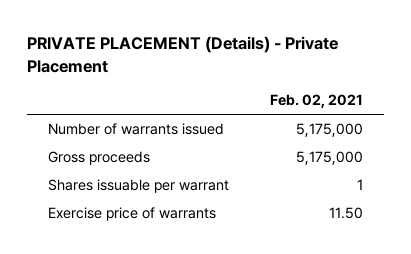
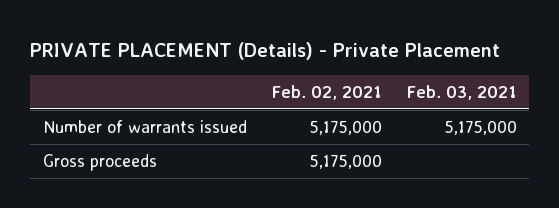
- | Feb. 02, 2021
+ | Feb. 02, 2021 | Feb. 03, 2021
- Shares issuable per warrant | 1
- Exercise price of warrants | 11.50

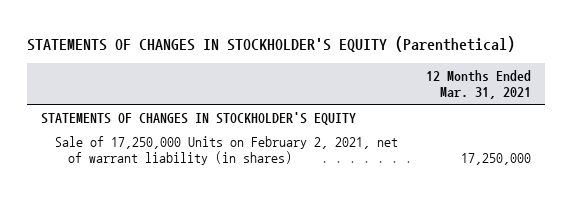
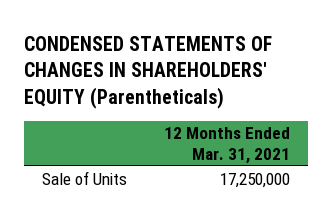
- STATEMENTS OF CHANGES IN STOCKHOLDER'S EQUITY (Parenthetical)
+ CONDENSED STATEMENTS OF CHANGES IN SHAREHOLDERS' EQUITY (Parentheticals)
- STATEMENTS OF CHANGES IN STOCKHOLDER'S EQUITY
- Sale of 17,250,000 Units on February 2, 2021, net of warrant liability (in shares) | 17,250,000
+ Sale of Units | 17,250,000

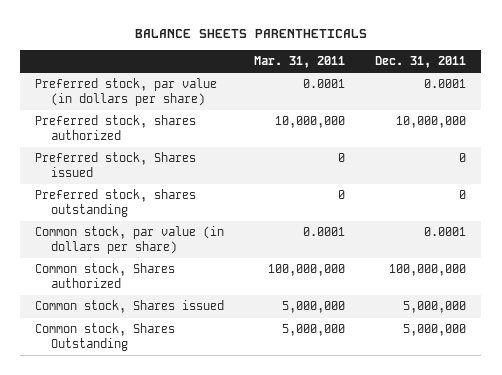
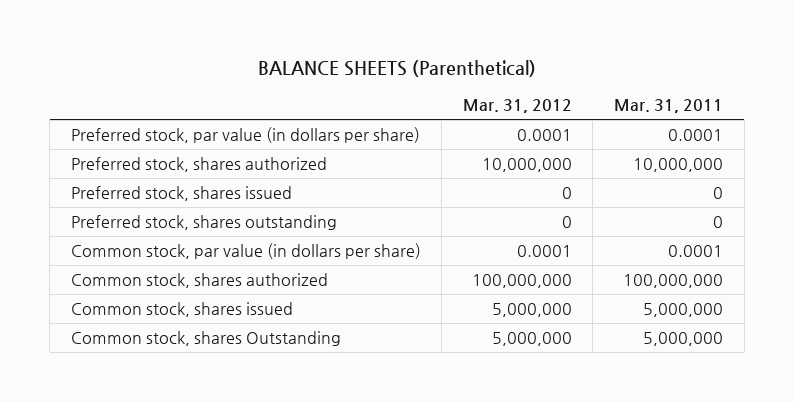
- BALANCE SHEETS PARENTHETICALS
+ BALANCE SHEETS (Parenthetical)
- | Mar. 31, 2011 | Dec. 31, 2011
+ | Mar. 31, 2012 | Mar. 31, 2011
- Preferred stock, Shares issued | 0 | 0
+ Preferred stock, shares issued | 0 | 0
- Common stock, Shares authorized | 100,000,000 | 100,000,000
- Common stock, Shares issued | 5,000,000 | 5,000,000
- Common stock, Shares Outstanding | 5,000,000 | 5,000,000
+ Common stock, shares authorized | 100,000,000 | 100,000,000
+ Common stock, shares issued | 5,000,000 | 5,000,000
+ Common stock, shares Outstanding | 5,000,000 | 5,000,000

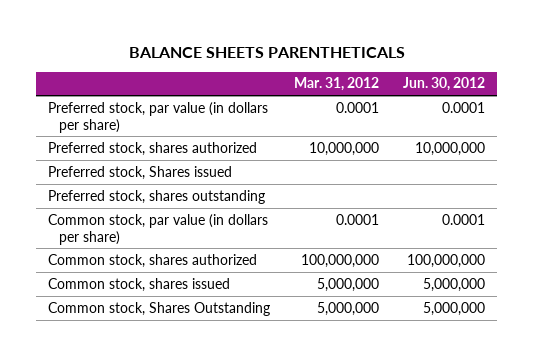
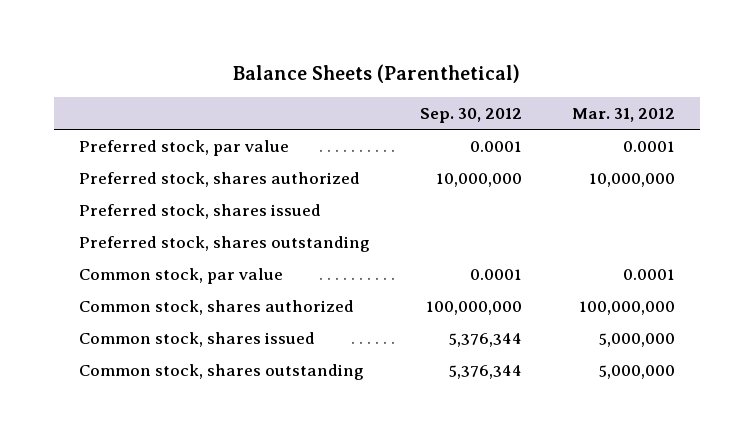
- BALANCE SHEETS PARENTHETICALS
+ Balance Sheets (Parenthetical)
- | Mar. 31, 2012 | Jun. 30, 2012
+ | Sep. 30, 2012 | Mar. 31, 2012
- Preferred stock, par value (in dollars per share) | 0.0001 | 0.0001
+ Preferred stock, par value | 0.0001 | 0.0001
- Preferred stock, Shares issued
+ Preferred stock, shares issued
- Common stock, par value (in dollars per share) | 0.0001 | 0.0001
+ Common stock, par value | 0.0001 | 0.0001
- Common stock, Shares Outstanding | 5,000,000 | 5,000,000
+ Common stock, shares outstanding | 5,376,344 | 5,000,000

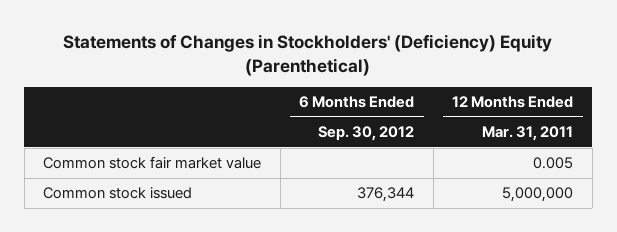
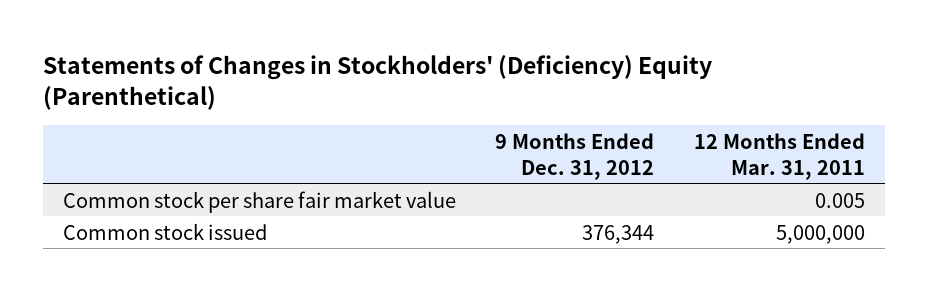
- | 6 Months Ended Sep. 30, 2012 | 12 Months Ended Mar. 31, 2011
+ | 9 Months Ended Dec. 31, 2012 | 12 Months Ended Mar. 31, 2011
- Common stock fair market value | | 0.005
+ Common stock per share fair market value | | 0.005

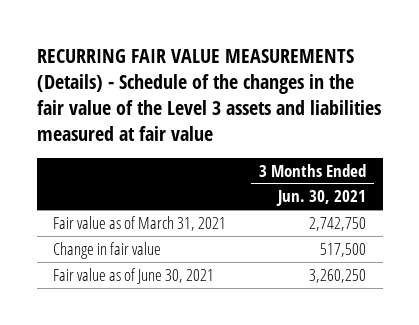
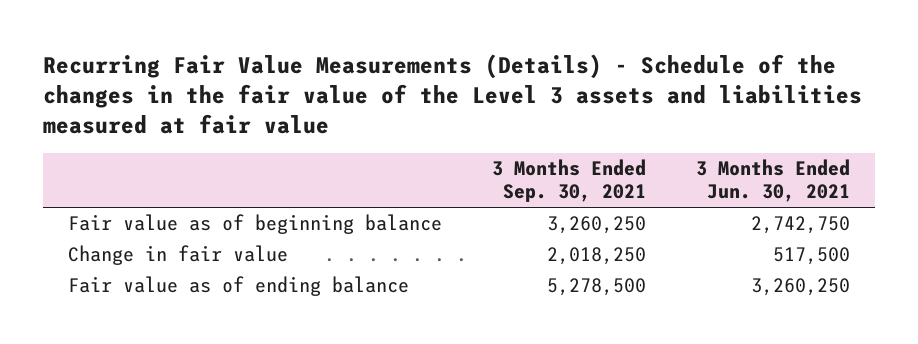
- RECURRING FAIR VALUE MEASUREMENTS (Details) - Schedule of the changes in the fair value of the Level 3 assets and liabilities measured at fair value
+ Recurring Fair Value Measurements (Details) - Schedule of the changes in the fair value of the Level 3 assets and liabilities measured at fair value
- | 3 Months Ended Jun. 30, 2021
+ | 3 Months Ended Sep. 30, 2021 | 3 Months Ended Jun. 30, 2021
- Fair value as of March 31, 2021 | 2,742,750
+ Fair value as of beginning balance | 3,260,250 | 2,742,750
- Fair value as of June 30, 2021 | 3,260,250
+ Fair value as of ending balance | 5,278,500 | 3,260,250

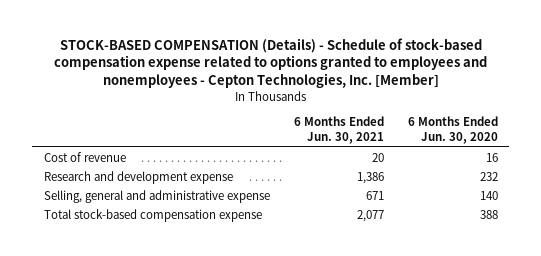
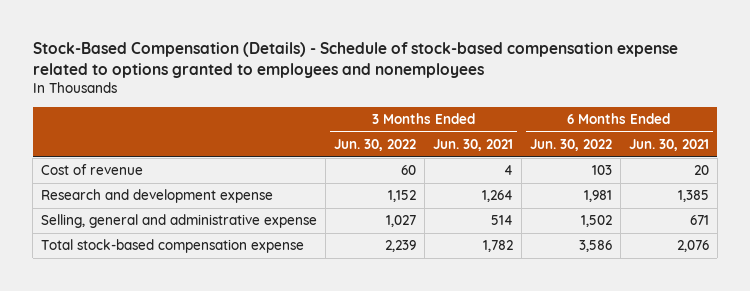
- STOCK-BASED COMPENSATION (Details) - Schedule of stock-based compensation expense related to options granted to employees and nonemployees - Cepton Technologies, Inc. [Member]
+ Stock-Based Compensation (Details) - Schedule of stock-based compensation expense related to options granted to employees and nonemployees
- | 6 Months Ended Jun. 30, 2021 | 6 Months Ended Jun. 30, 2020
+ | 3 Months Ended Jun. 30, 2022 | 3 Months Ended Jun. 30, 2021 | 6 Months Ended Jun. 30, 2022 | 6 Months Ended Jun. 30, 2021
- Research and development expense | 1,386 | 232
+ Research and development expense | 1,152 | 1,264 | 1,981 | 1,385
- Total stock-based compensation expense | 2,077 | 388
+ Total stock-based compensation expense | 2,239 | 1,782 | 3,586 | 2,076

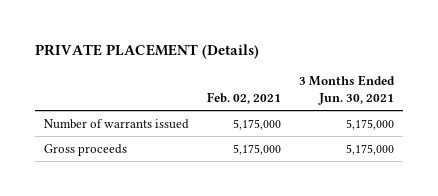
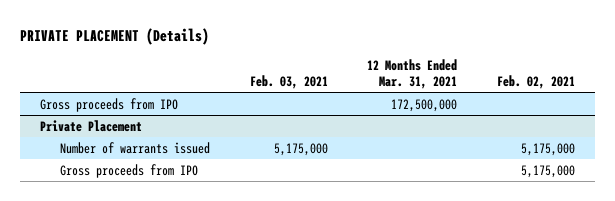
- | Feb. 02, 2021 | 3 Months Ended Jun. 30, 2021
+ | Feb. 03, 2021 | 12 Months Ended Mar. 31, 2021 | Feb. 02, 2021
+ Gross proceeds from IPO | | 172,500,000 |
+ Private Placement
- Gross proceeds | 5,175,000 | 5,175,000
+ Gross proceeds from IPO | | | 5,175,000

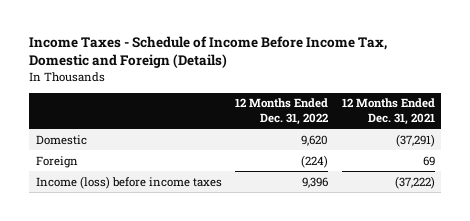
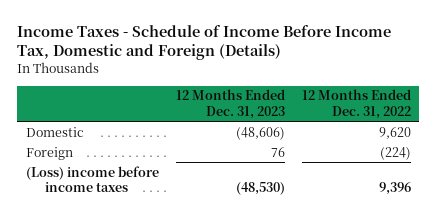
- | 12 Months Ended Dec. 31, 2022 | 12 Months Ended Dec. 31, 2021
+ | 12 Months Ended Dec. 31, 2023 | 12 Months Ended Dec. 31, 2022
- Income (loss) before income taxes | 9,396 | (37,222)
+ (Loss) income before income taxes | (48,530) | 9,396

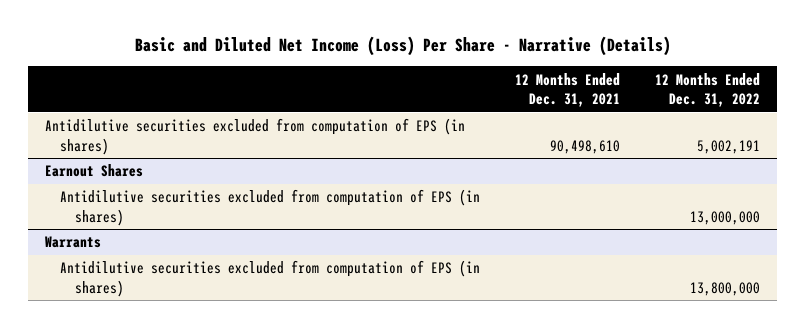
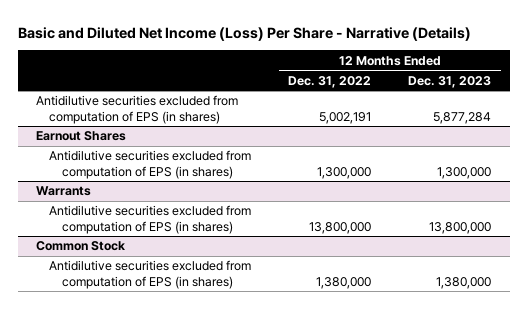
- | 12 Months Ended Dec. 31, 2021 | 12 Months Ended Dec. 31, 2022
+ | 12 Months Ended Dec. 31, 2022 | 12 Months Ended Dec. 31, 2023
@ Earnout Shares
- Antidilutive securities excluded from computation of EPS (in shares) | | 13,000,000
+ Antidilutive securities excluded from computation of EPS (in shares) | 1,300,000 | 1,300,000
+ Common Stock
+ Antidilutive securities excluded from computation of EPS (in shares) | 1,380,000 | 1,380,000

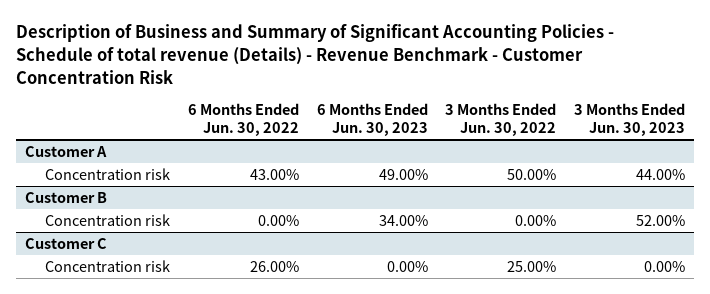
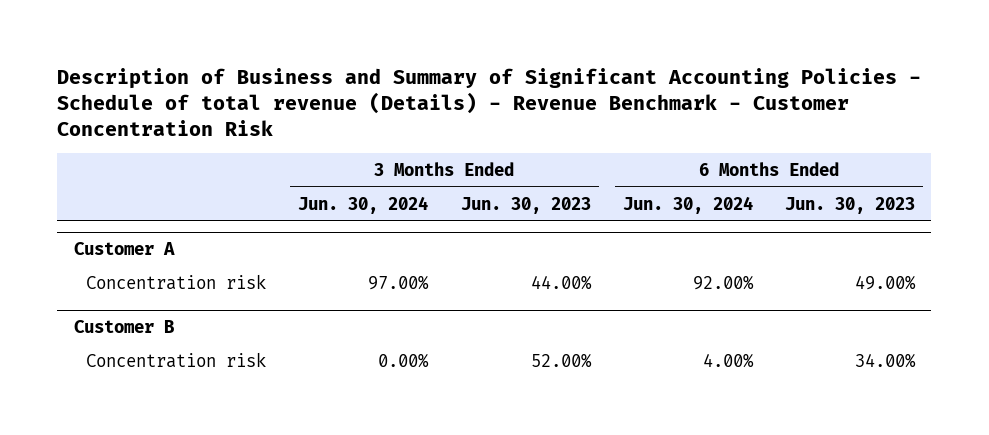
- | 6 Months Ended Jun. 30, 2022 | 6 Months Ended Jun. 30, 2023 | 3 Months Ended Jun. 30, 2022 | 3 Months Ended Jun. 30, 2023
+ | 3 Months Ended Jun. 30, 2024 | 3 Months Ended Jun. 30, 2023 | 6 Months Ended Jun. 30, 2024 | 6 Months Ended Jun. 30, 2023
- Customer C
- Concentration risk | 26.00% | 0.00% | 25.00% | 0.00%

